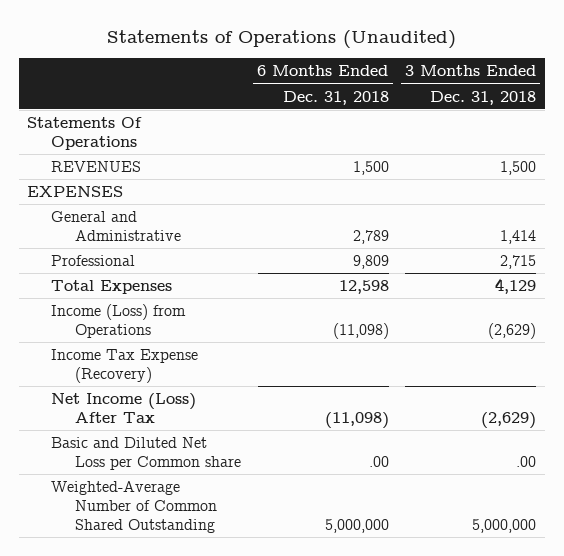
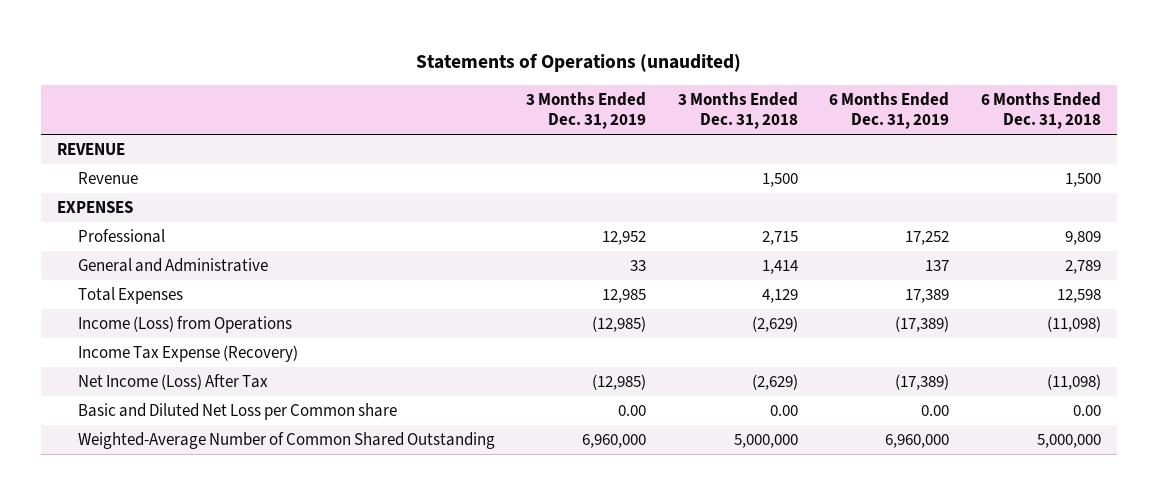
- Statements of Operations (Unaudited)
+ Statements of Operations (unaudited)
- | 6 Months Ended Dec. 31, 2018 | 3 Months Ended Dec. 31, 2018
+ | 3 Months Ended Dec. 31, 2019 | 3 Months Ended Dec. 31, 2018 | 6 Months Ended Dec. 31, 2019 | 6 Months Ended Dec. 31, 2018
- Statements Of Operations
- REVENUES | 1,500 | 1,500
+ REVENUE
+ Revenue | | 1,500 | | 1,500
moved down: General and Administrative | 33 | 1,414 | 137 | 2,789
- Basic and Diluted Net Loss per Common share | .00 | .00
+ Basic and Diluted Net Loss per Common share | 0.00 | 0.00 | 0.00 | 0.00

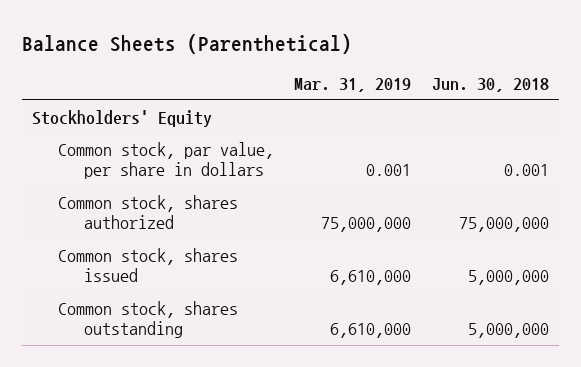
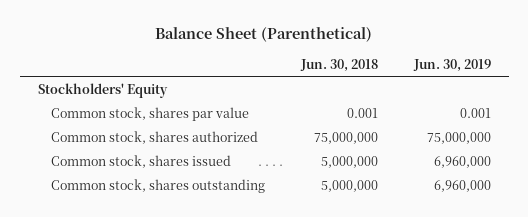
- Balance Sheets (Parenthetical)
+ Balance Sheet (Parenthetical)
- | Mar. 31, 2019 | Jun. 30, 2018
+ | Jun. 30, 2018 | Jun. 30, 2019
- Common stock, par value, per share in dollars | 0.001 | 0.001
+ Common stock, shares par value | 0.001 | 0.001

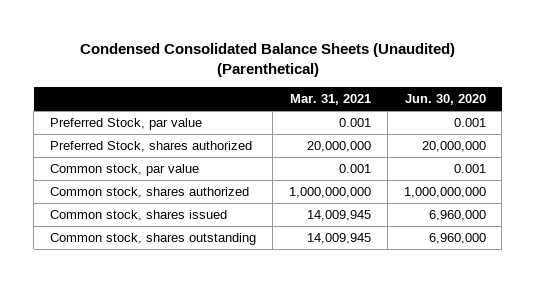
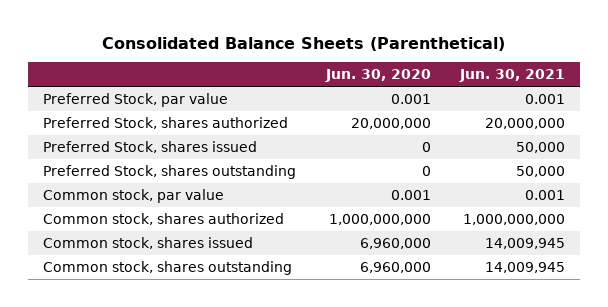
- Condensed Consolidated Balance Sheets (Unaudited) (Parenthetical)
+ Consolidated Balance Sheets (Parenthetical)
- | Mar. 31, 2021 | Jun. 30, 2020
+ | Jun. 30, 2020 | Jun. 30, 2021
+ Preferred Stock, shares issued | 0 | 50,000
+ Preferred Stock, shares outstanding | 0 | 50,000

